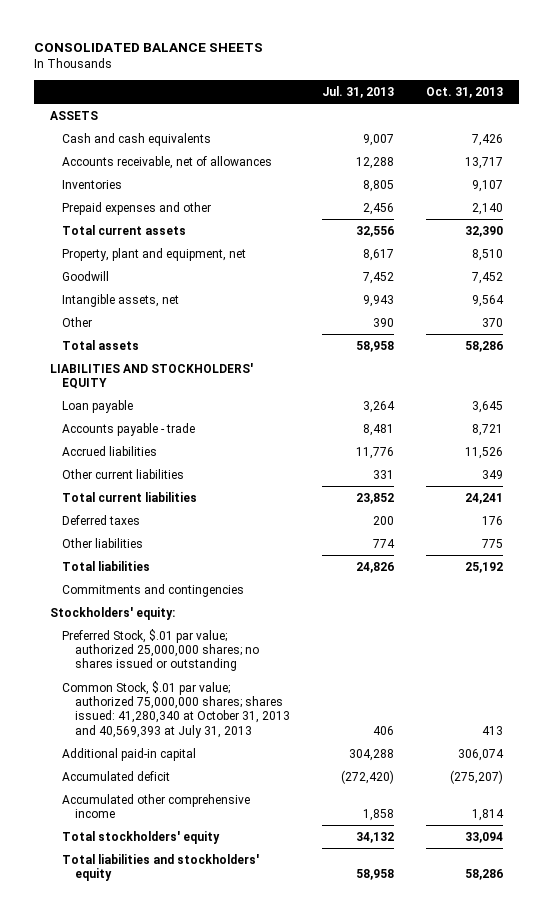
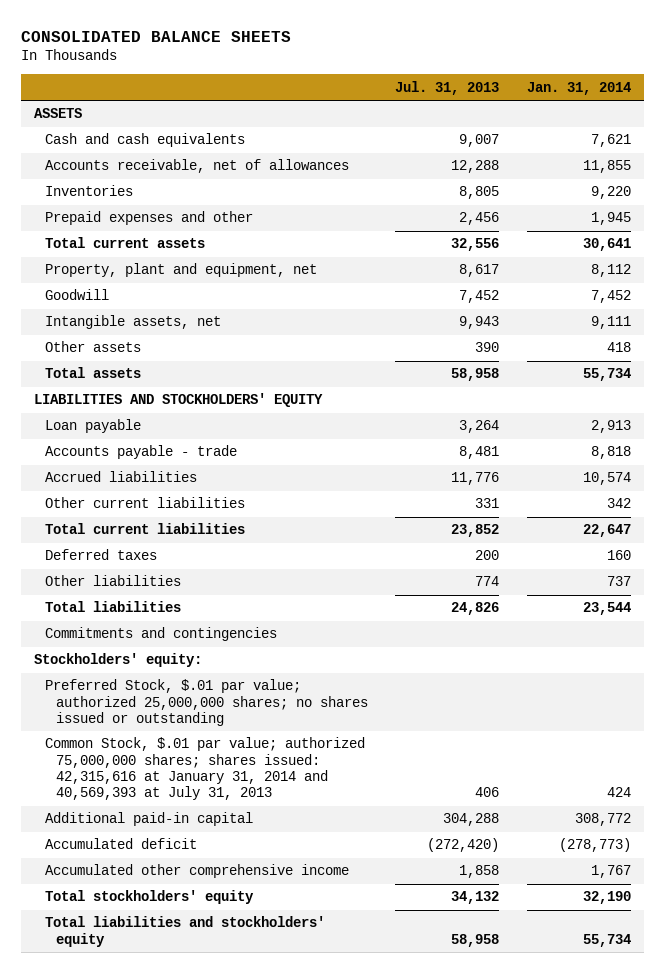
- | Jul. 31, 2013 | Oct. 31, 2013
+ | Jul. 31, 2013 | Jan. 31, 2014
- Other | 390 | 370
+ Other assets | 390 | 418
- Common Stock, $.01 par value; authorized 75,000,000 shares; shares issued: 41,280,340 at October 31, 2013 and 40,569,393 at July 31, 2013 | 406 | 413
+ Common Stock, $.01 par value; authorized 75,000,000 shares; shares issued: 42,315,616 at January 31, 2014 and 40,569,393 at July 31, 2013 | 406 | 424

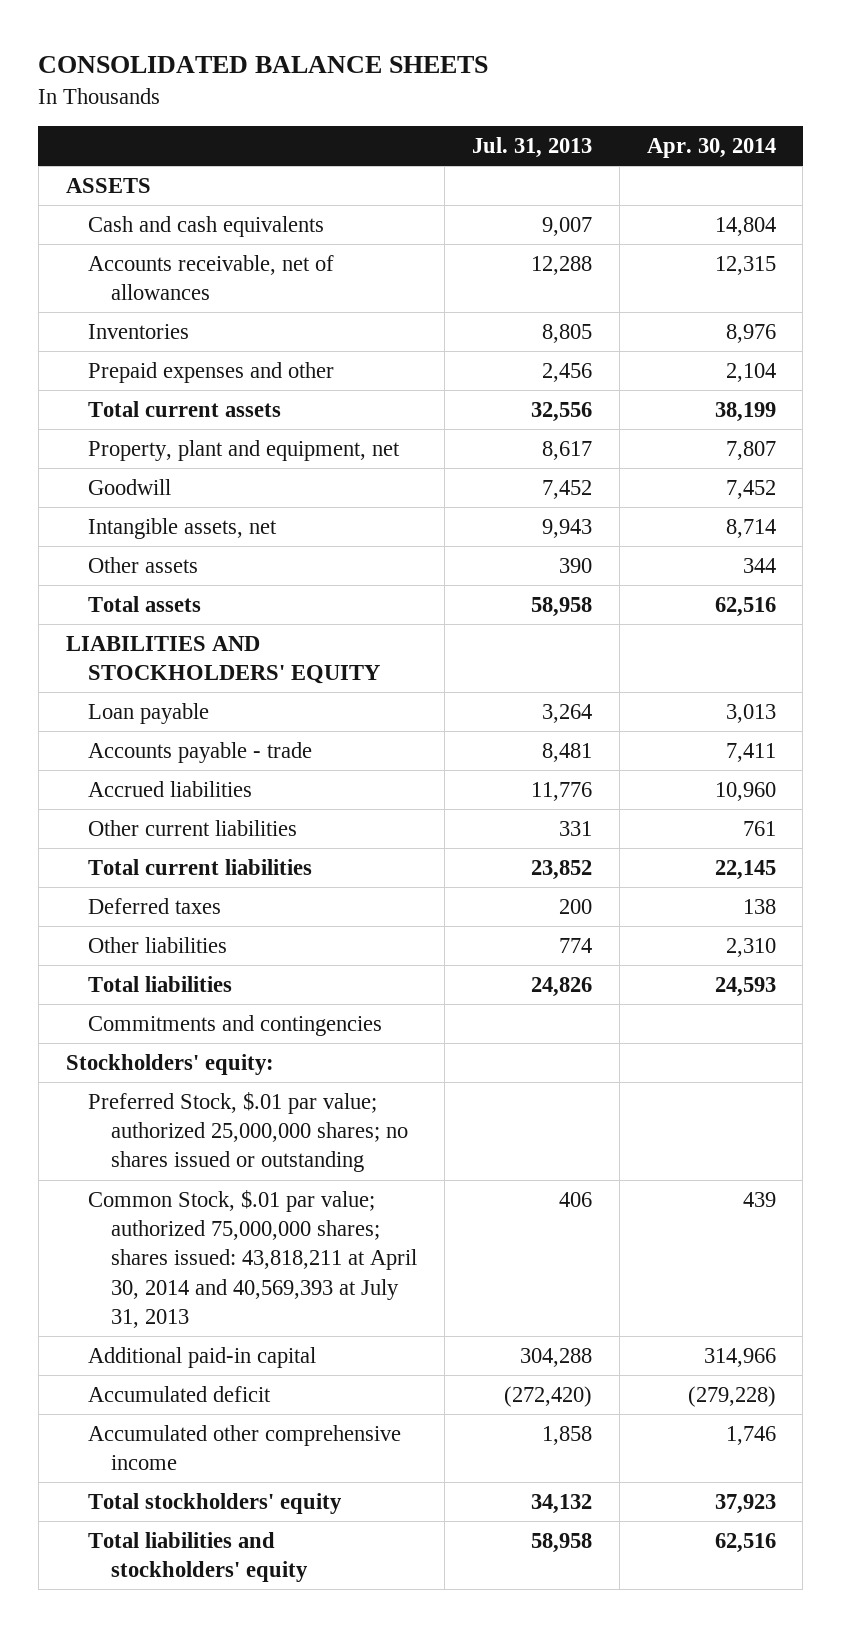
- | Jul. 31, 2013 | Jan. 31, 2014
+ | Jul. 31, 2013 | Apr. 30, 2014
- Common Stock, $.01 par value; authorized 75,000,000 shares; shares issued: 42,315,616 at January 31, 2014 and 40,569,393 at July 31, 2013 | 406 | 424
+ Common Stock, $.01 par value; authorized 75,000,000 shares; shares issued: 43,818,211 at April 30, 2014 and 40,569,393 at July 31, 2013 | 406 | 439

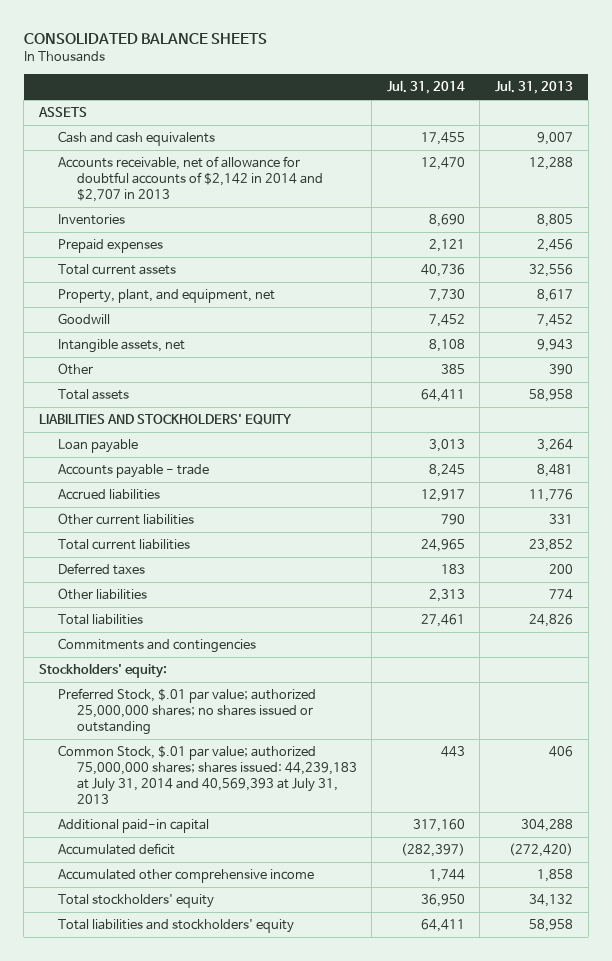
- | Jul. 31, 2013 | Apr. 30, 2014
+ | Jul. 31, 2014 | Jul. 31, 2013
- Accounts receivable, net of allowances | 12,288 | 12,315
+ Accounts receivable, net of allowance for doubtful accounts of $2,142 in 2014 and $2,707 in 2013 | 12,470 | 12,288
- Prepaid expenses and other | 2,456 | 2,104
+ Prepaid expenses | 2,121 | 2,456
- Property, plant and equipment, net | 8,617 | 7,807
+ Property, plant, and equipment, net | 7,730 | 8,617
- Other assets | 390 | 344
+ Other | 385 | 390
- Common Stock, $.01 par value; authorized 75,000,000 shares; shares issued: 43,818,211 at April 30, 2014 and 40,569,393 at July 31, 2013 | 406 | 439
+ Common Stock, $.01 par value; authorized 75,000,000 shares; shares issued: 44,239,183 at July 31, 2014 and 40,569,393 at July 31, 2013 | 443 | 406

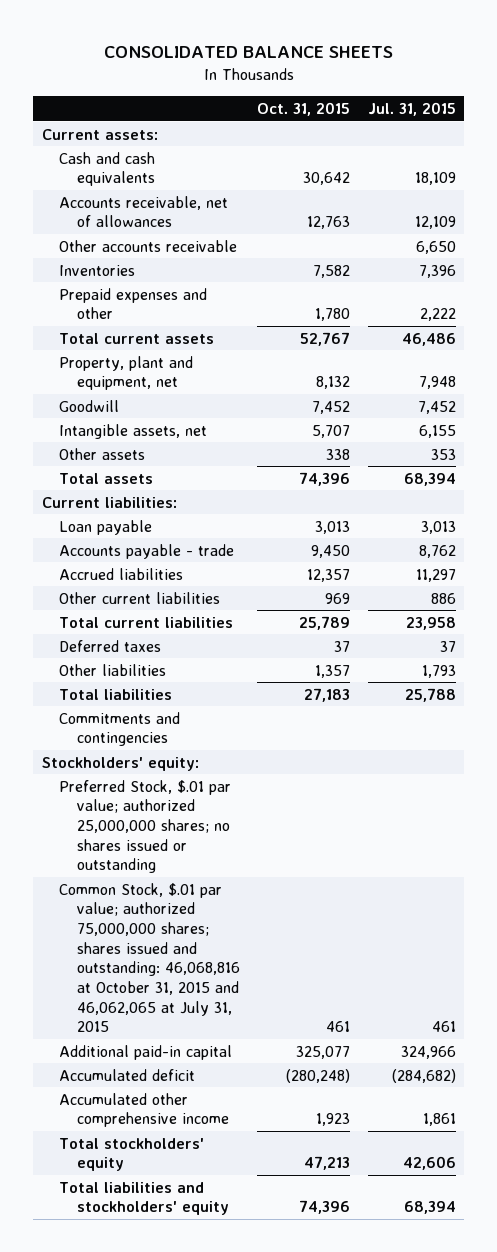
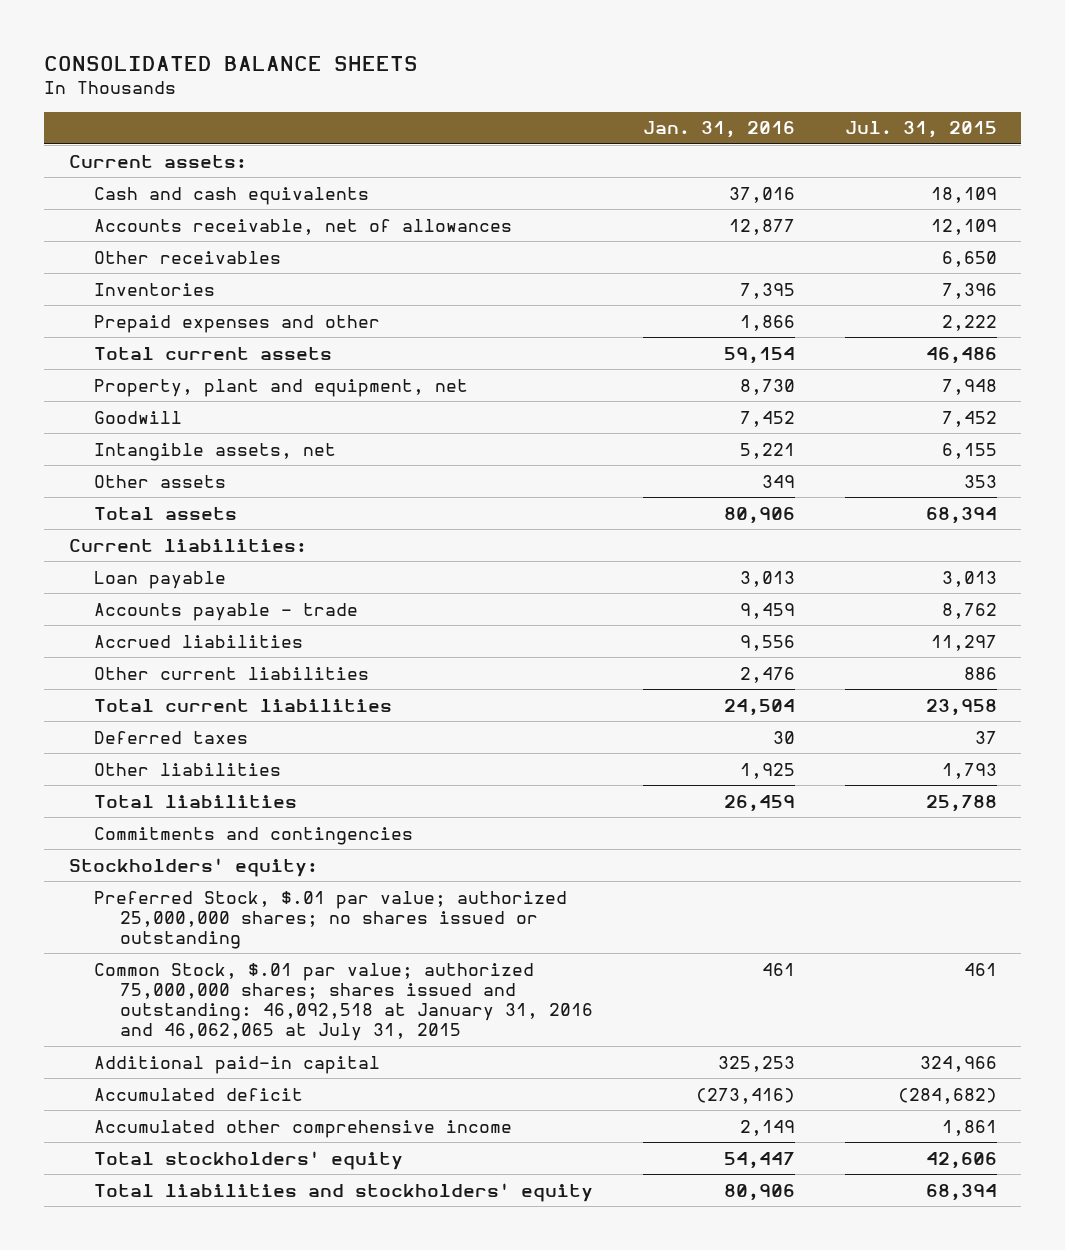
- | Oct. 31, 2015 | Jul. 31, 2015
+ | Jan. 31, 2016 | Jul. 31, 2015
- Other accounts receivable | | 6,650
+ Other receivables | | 6,650
- Common Stock, $.01 par value; authorized 75,000,000 shares; shares issued and outstanding: 46,068,816 at October 31, 2015 and 46,062,065 at July 31, 2015 | 461 | 461
+ Common Stock, $.01 par value; authorized 75,000,000 shares; shares issued and outstanding: 46,092,518 at January 31, 2016 and 46,062,065 at July 31, 2015 | 461 | 461

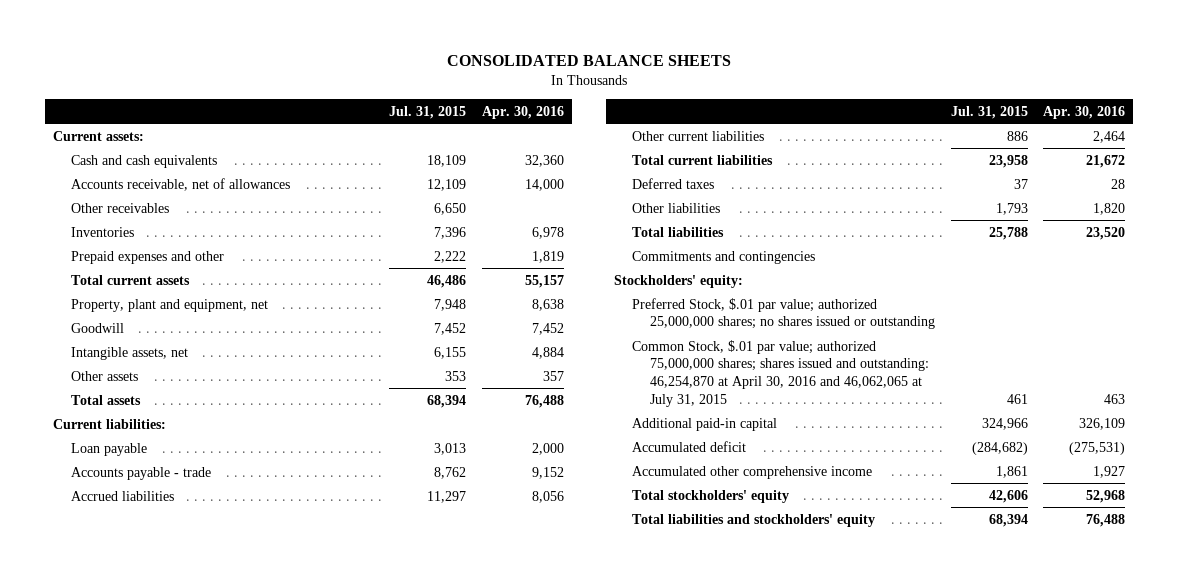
- | Jan. 31, 2016 | Jul. 31, 2015
+ | Jul. 31, 2015 | Apr. 30, 2016
- Common Stock, $.01 par value; authorized 75,000,000 shares; shares issued and outstanding: 46,092,518 at January 31, 2016 and 46,062,065 at July 31, 2015 | 461 | 461
+ Common Stock, $.01 par value; authorized 75,000,000 shares; shares issued and outstanding: 46,254,870 at April 30, 2016 and 46,062,065 at July 31, 2015 | 461 | 463

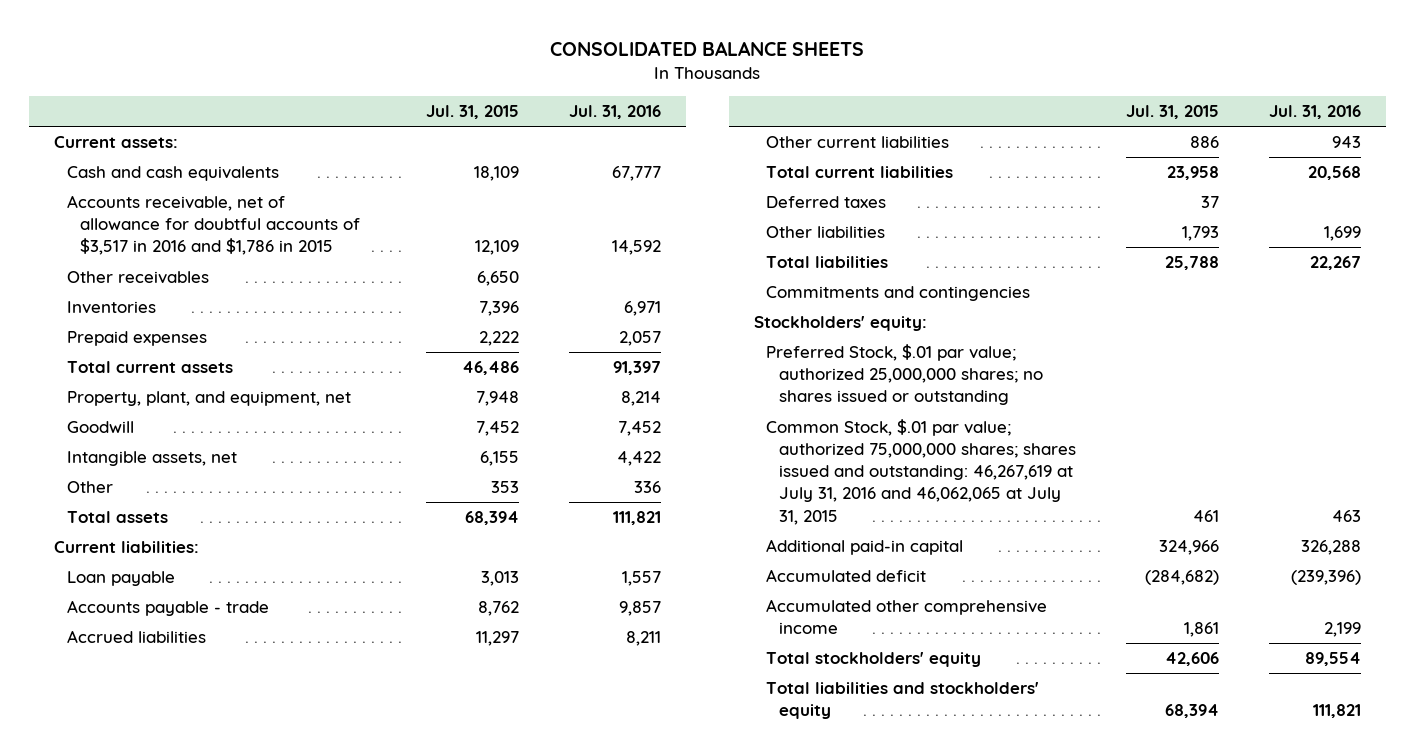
- | Jul. 31, 2015 | Apr. 30, 2016
+ | Jul. 31, 2015 | Jul. 31, 2016
- Accounts receivable, net of allowances | 12,109 | 14,000
+ Accounts receivable, net of allowance for doubtful accounts of $3,517 in 2016 and $1,786 in 2015 | 12,109 | 14,592
- Prepaid expenses and other | 2,222 | 1,819
+ Prepaid expenses | 2,222 | 2,057
- Property, plant and equipment, net | 7,948 | 8,638
+ Property, plant, and equipment, net | 7,948 | 8,214
- Other assets | 353 | 357
+ Other | 353 | 336
- Common Stock, $.01 par value; authorized 75,000,000 shares; shares issued and outstanding: 46,254,870 at April 30, 2016 and 46,062,065 at July 31, 2015 | 461 | 463
+ Common Stock, $.01 par value; authorized 75,000,000 shares; shares issued and outstanding: 46,267,619 at July 31, 2016 and 46,062,065 at July 31, 2015 | 461 | 463

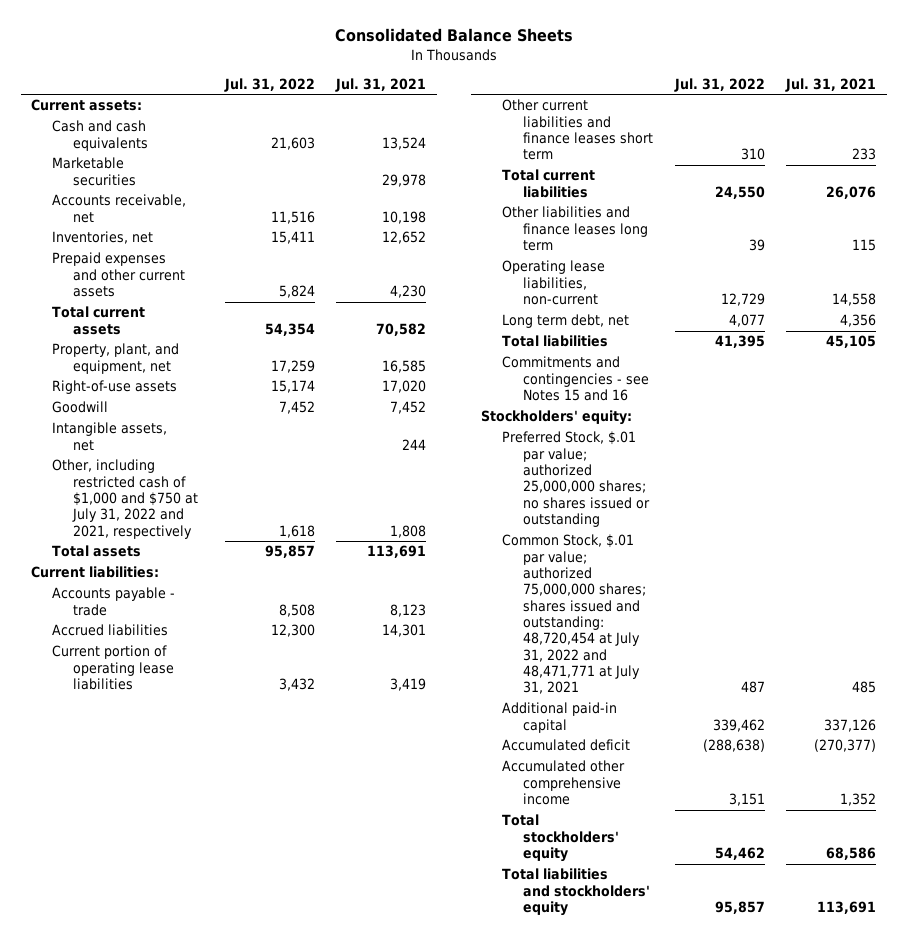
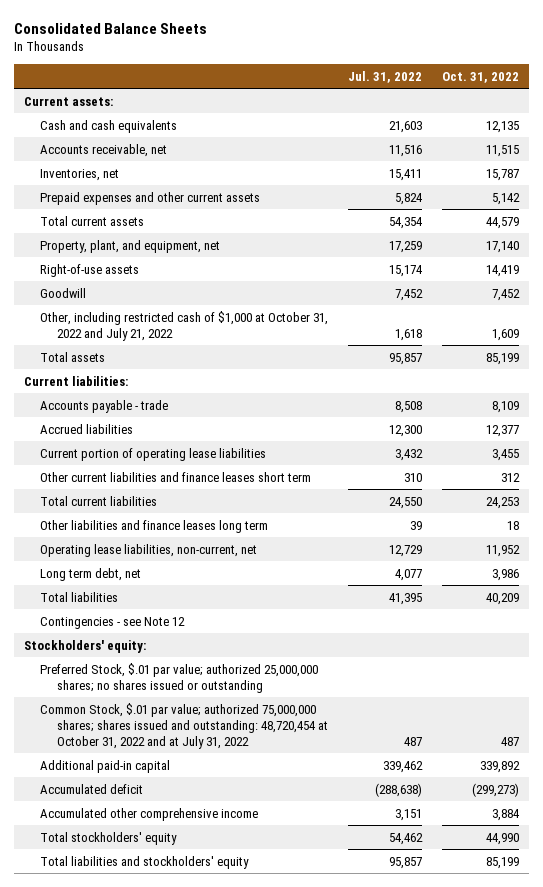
- | Jul. 31, 2022 | Jul. 31, 2021
+ | Jul. 31, 2022 | Oct. 31, 2022
- Marketable securities | | 29,978
- Intangible assets, net | | 244
- Other, including restricted cash of $1,000 and $750 at July 31, 2022 and 2021, respectively | 1,618 | 1,808
+ Other, including restricted cash of $1,000 at October 31, 2022 and July 21, 2022 | 1,618 | 1,609
- Operating lease liabilities, non-current | 12,729 | 14,558
+ Operating lease liabilities, non-current, net | 12,729 | 11,952
- Commitments and contingencies - see Notes 15 and 16
+ Contingencies - see Note 12
- Common Stock, $.01 par value; authorized 75,000,000 shares; shares issued and outstanding: 48,720,454 at July 31, 2022 and 48,471,771 at July 31, 2021 | 487 | 485
+ Common Stock, $.01 par value; authorized 75,000,000 shares; shares issued and outstanding: 48,720,454 at October 31, 2022 and at July 31, 2022 | 487 | 487

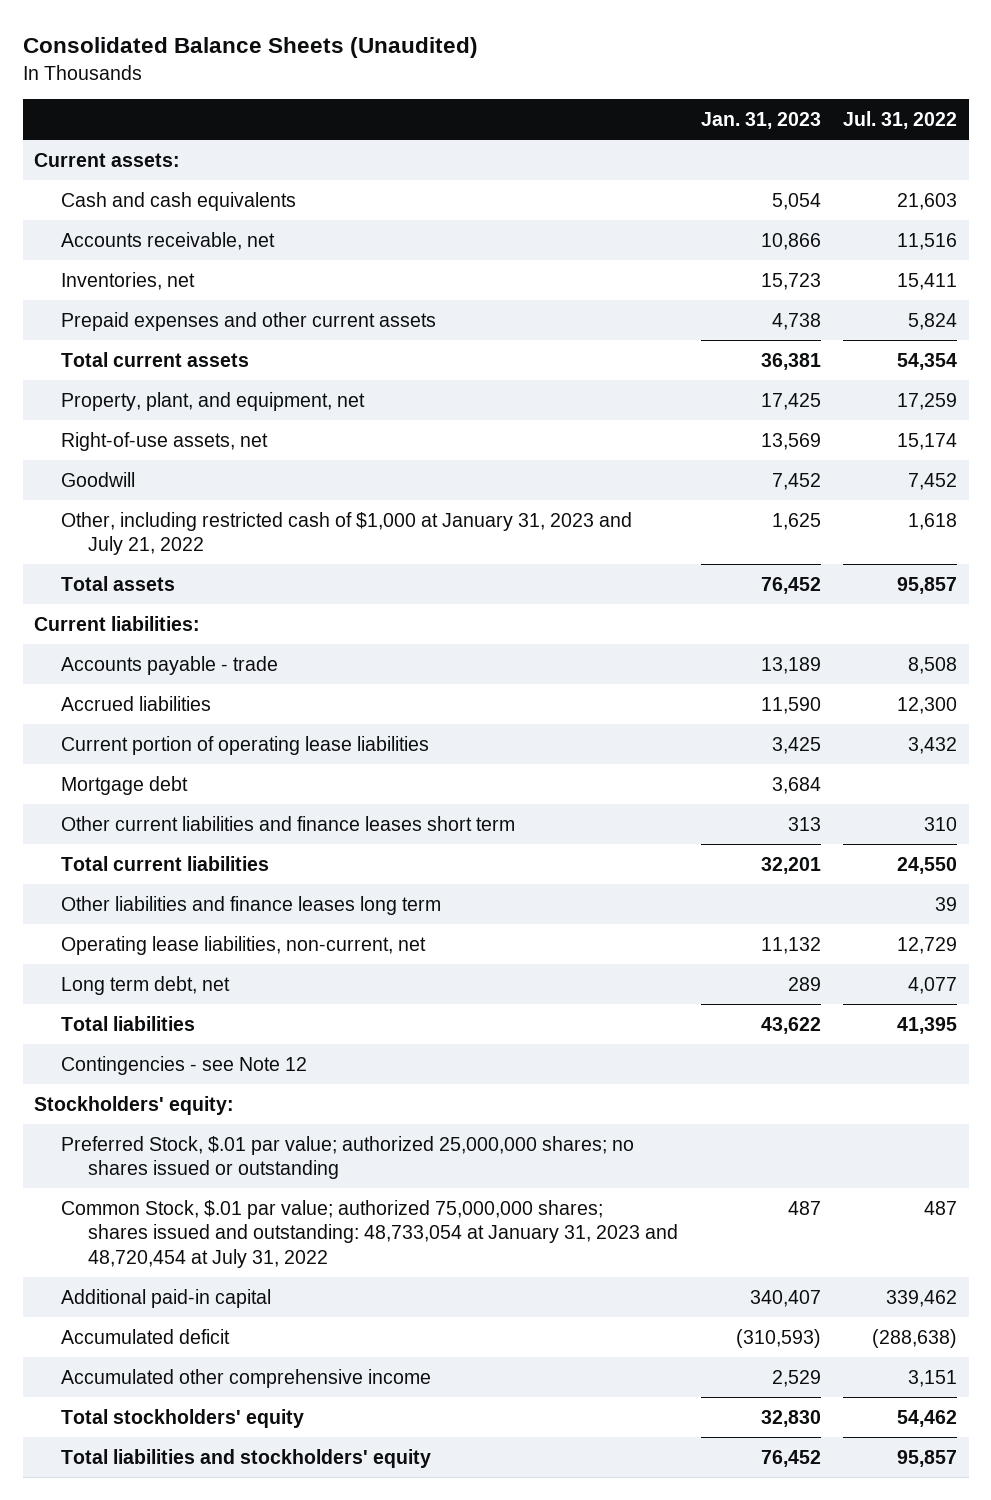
- Consolidated Balance Sheets
+ Consolidated Balance Sheets (Unaudited)
- | Jul. 31, 2022 | Oct. 31, 2022
+ | Jan. 31, 2023 | Jul. 31, 2022
- Right-of-use assets | 15,174 | 14,419
+ Right-of-use assets, net | 13,569 | 15,174
- Other, including restricted cash of $1,000 at October 31, 2022 and July 21, 2022 | 1,618 | 1,609
+ Other, including restricted cash of $1,000 at January 31, 2023 and July 21, 2022 | 1,625 | 1,618
+ Mortgage debt | 3,684 |
- Common Stock, $.01 par value; authorized 75,000,000 shares; shares issued and outstanding: 48,720,454 at October 31, 2022 and at July 31, 2022 | 487 | 487
+ Common Stock, $.01 par value; authorized 75,000,000 shares; shares issued and outstanding: 48,733,054 at January 31, 2023 and 48,720,454 at July 31, 2022 | 487 | 487

